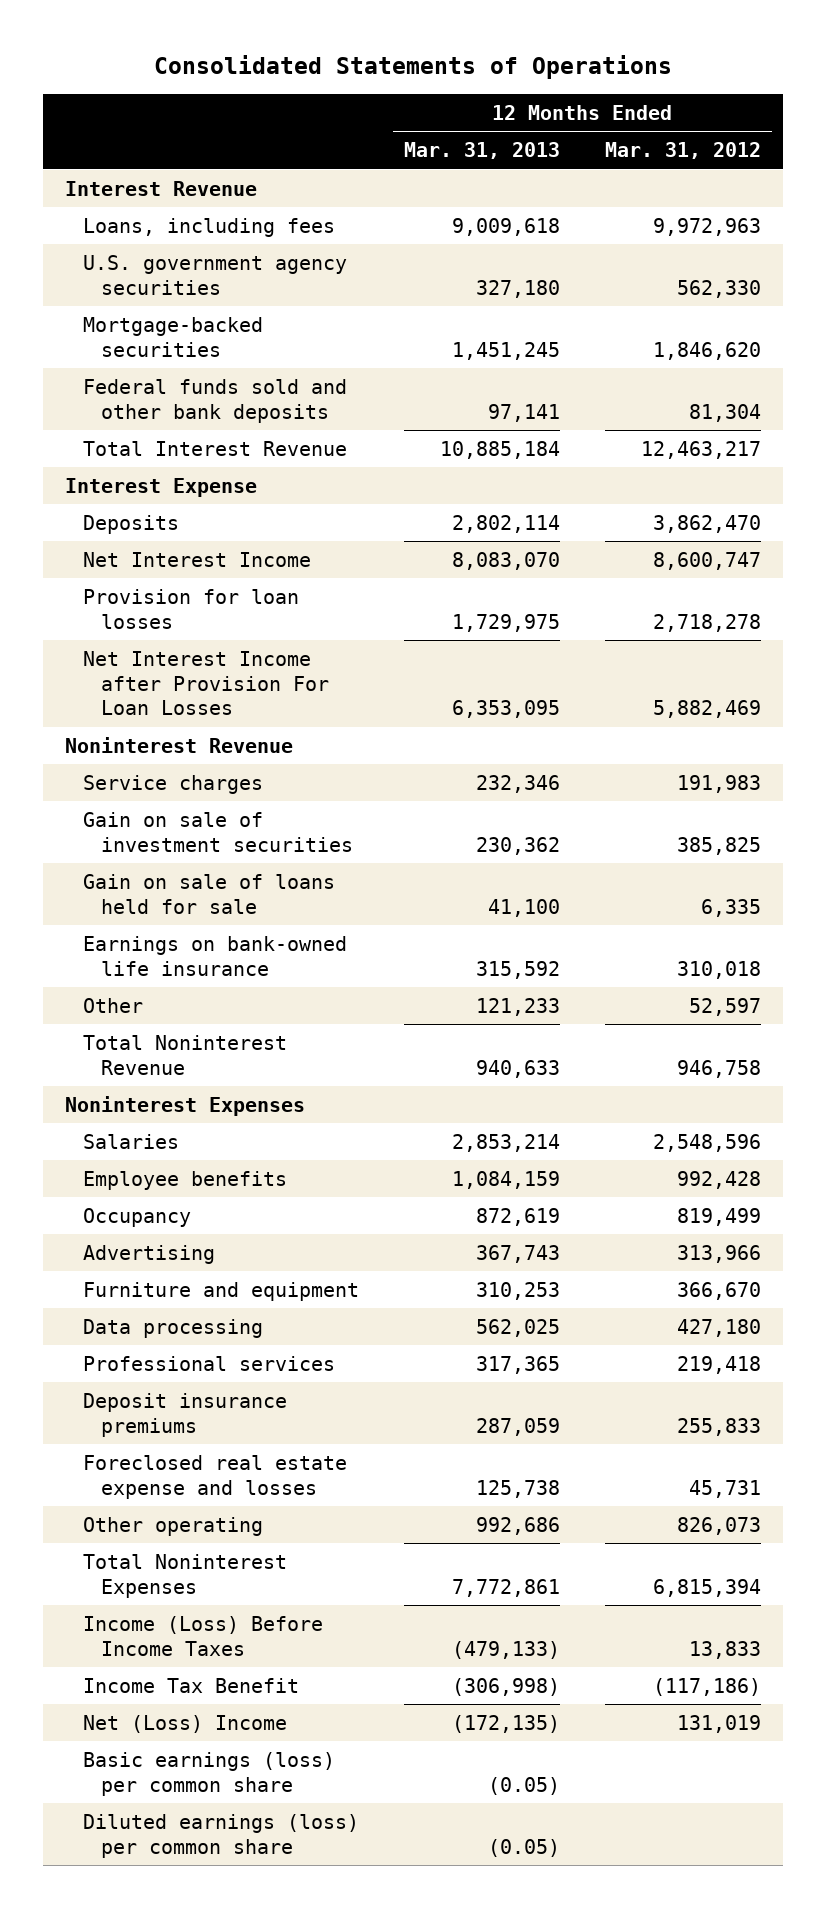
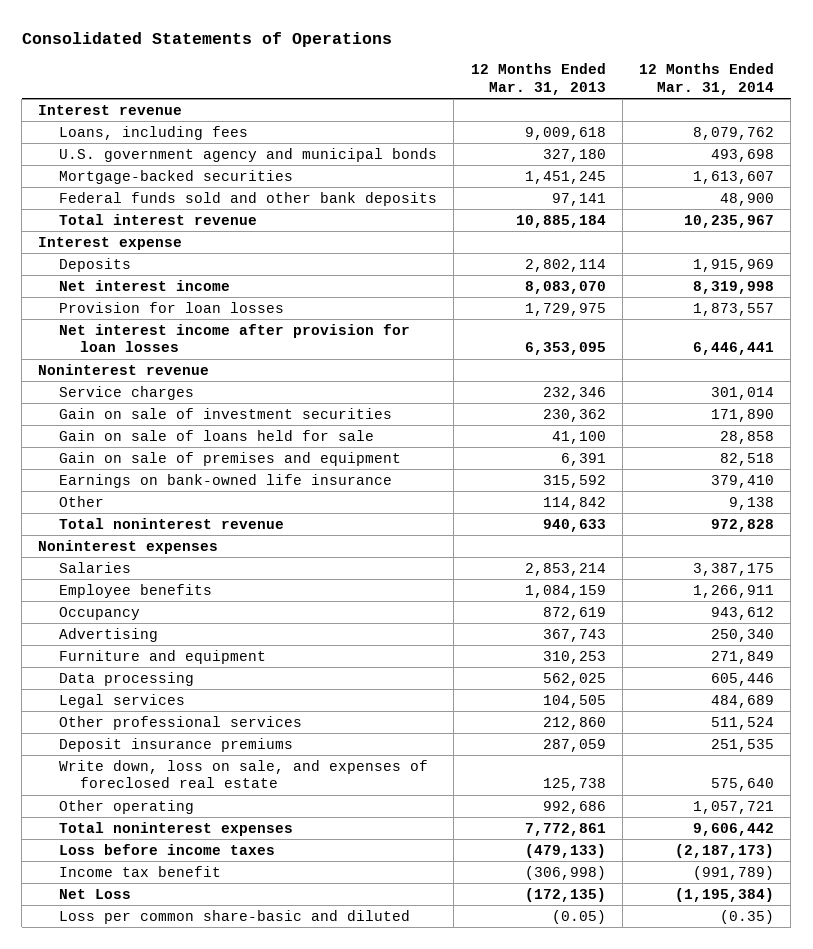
- | 12 Months Ended Mar. 31, 2013 | 12 Months Ended Mar. 31, 2012
+ | 12 Months Ended Mar. 31, 2013 | 12 Months Ended Mar. 31, 2014
- Interest Revenue
+ Interest revenue
- U.S. government agency securities | 327,180 | 562,330
+ U.S. government agency and municipal bonds | 327,180 | 493,698
- Total Interest Revenue | 10,885,184 | 12,463,217
- Interest Expense
+ Total interest revenue | 10,885,184 | 10,235,967
+ Interest expense
- Net Interest Income | 8,083,070 | 8,600,747
+ Net interest income | 8,083,070 | 8,319,998
- Net Interest Income after Provision For Loan Losses | 6,353,095 | 5,882,469
- Noninterest Revenue
+ Net interest income after provision for loan losses | 6,353,095 | 6,446,441
+ Noninterest revenue
+ Gain on sale of premises and equipment | 6,391 | 82,518
- Other | 121,233 | 52,597
- Total Noninterest Revenue | 940,633 | 946,758
- Noninterest Expenses
+ Other | 114,842 | 9,138
+ Total noninterest revenue | 940,633 | 972,828
+ Noninterest expenses
- Professional services | 317,365 | 219,418
+ Legal services | 104,505 | 484,689
+ Other professional services | 212,860 | 511,524
- Foreclosed real estate expense and losses | 125,738 | 45,731
+ Write down, loss on sale, and expenses of foreclosed real estate | 125,738 | 575,640
- Total Noninterest Expenses | 7,772,861 | 6,815,394
- Income (Loss) Before Income Taxes | (479,133) | 13,833
- Income Tax Benefit | (306,998) | (117,186)
- Net (Loss) Income | (172,135) | 131,019
- Basic earnings (loss) per common share | (0.05) |
- Diluted earnings (loss) per common share | (0.05) |
+ Total noninterest expenses | 7,772,861 | 9,606,442
+ Loss before income taxes | (479,133) | (2,187,173)
+ Income tax benefit | (306,998) | (991,789)
+ Net Loss | (172,135) | (1,195,384)
+ Loss per common share-basic and diluted | (0.05) | (0.35)

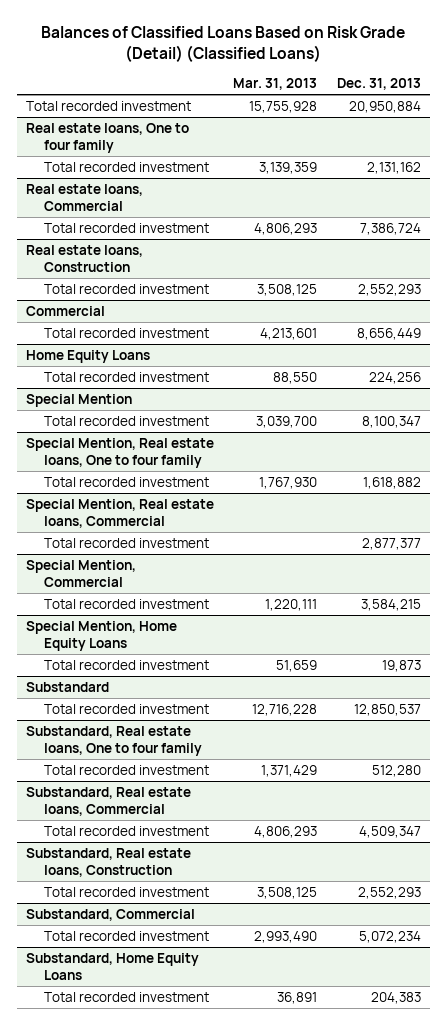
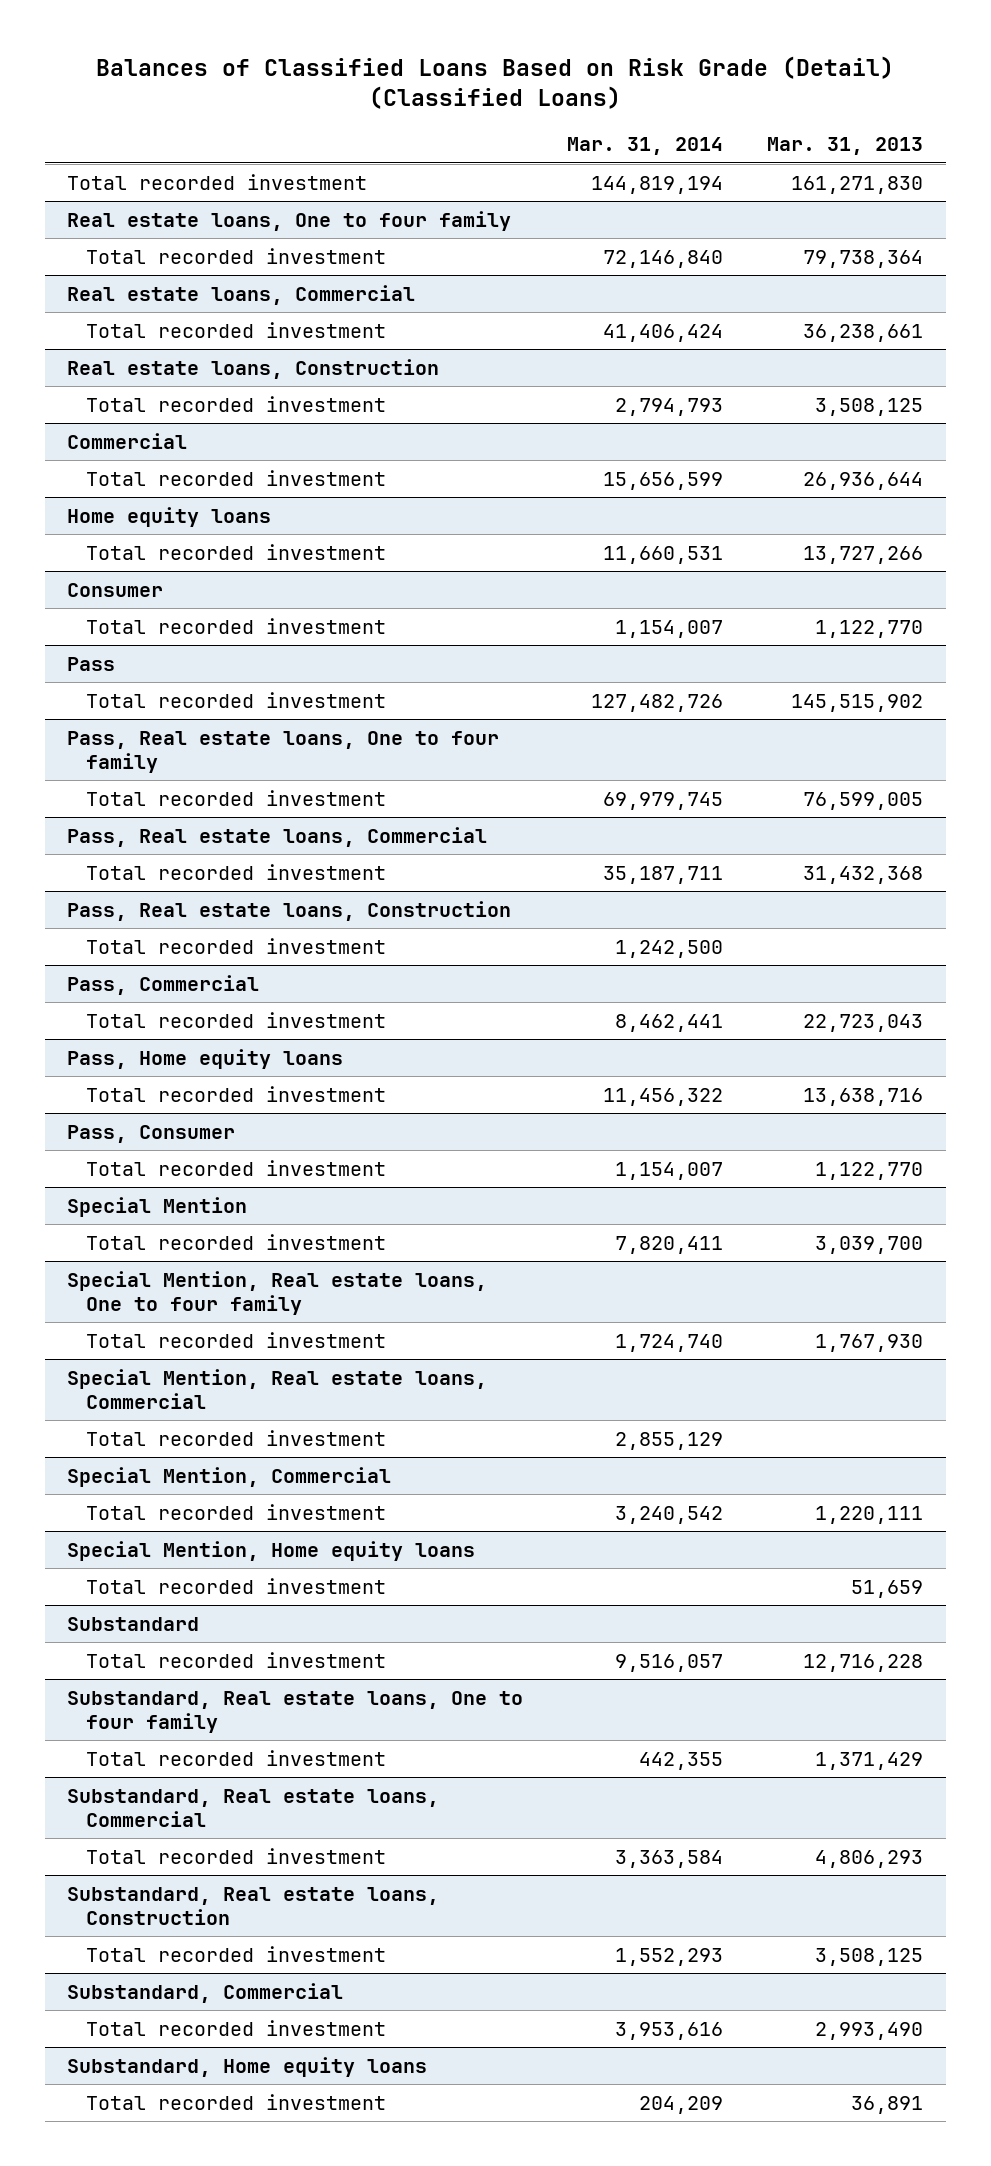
- | Mar. 31, 2013 | Dec. 31, 2013
+ | Mar. 31, 2014 | Mar. 31, 2013
- Total recorded investment | 15,755,928 | 20,950,884
+ Total recorded investment | 144,819,194 | 161,271,830
@ Real estate loans, One to four family
- Total recorded investment | 3,139,359 | 2,131,162
+ Total recorded investment | 72,146,840 | 79,738,364
@ Real estate loans, Commercial
- Total recorded investment | 4,806,293 | 7,386,724
+ Total recorded investment | 41,406,424 | 36,238,661
@ Commercial
- Total recorded investment | 4,213,601 | 8,656,449
- Home Equity Loans
- Total recorded investment | 88,550 | 224,256
@ Commercial
+ Total recorded investment | 15,656,599 | 26,936,644
+ Home equity loans
+ Total recorded investment | 11,660,531 | 13,727,266
+ Consumer
+ Total recorded investment | 1,154,007 | 1,122,770
+ Pass
+ Total recorded investment | 127,482,726 | 145,515,902
+ Pass, Real estate loans, One to four family
+ Total recorded investment | 69,979,745 | 76,599,005
+ Pass, Real estate loans, Commercial
+ Total recorded investment | 35,187,711 | 31,432,368
+ Pass, Real estate loans, Construction
+ Total recorded investment | 1,242,500 |
+ Pass, Commercial
+ Total recorded investment | 8,462,441 | 22,723,043
+ Pass, Home equity loans
+ Total recorded investment | 11,456,322 | 13,638,716
+ Pass, Consumer
+ Total recorded investment | 1,154,007 | 1,122,770
- Special Mention, Home Equity Loans
+ Special Mention, Home equity loans
- Substandard, Home Equity Loans
+ Substandard, Home equity loans

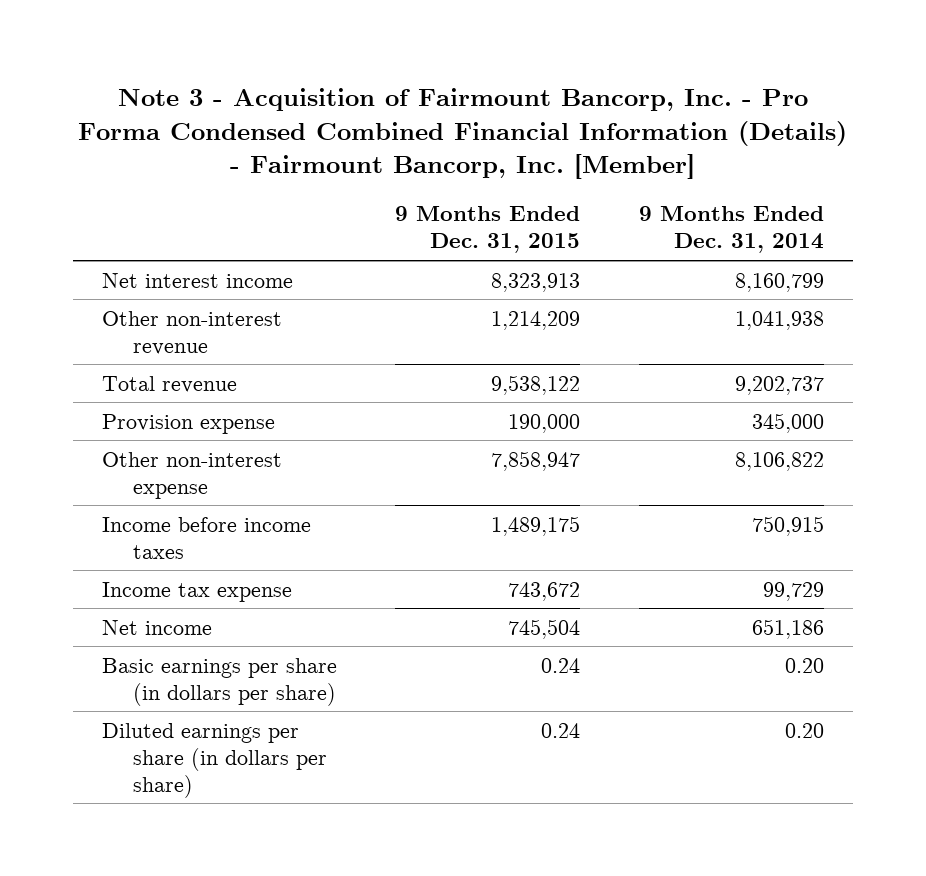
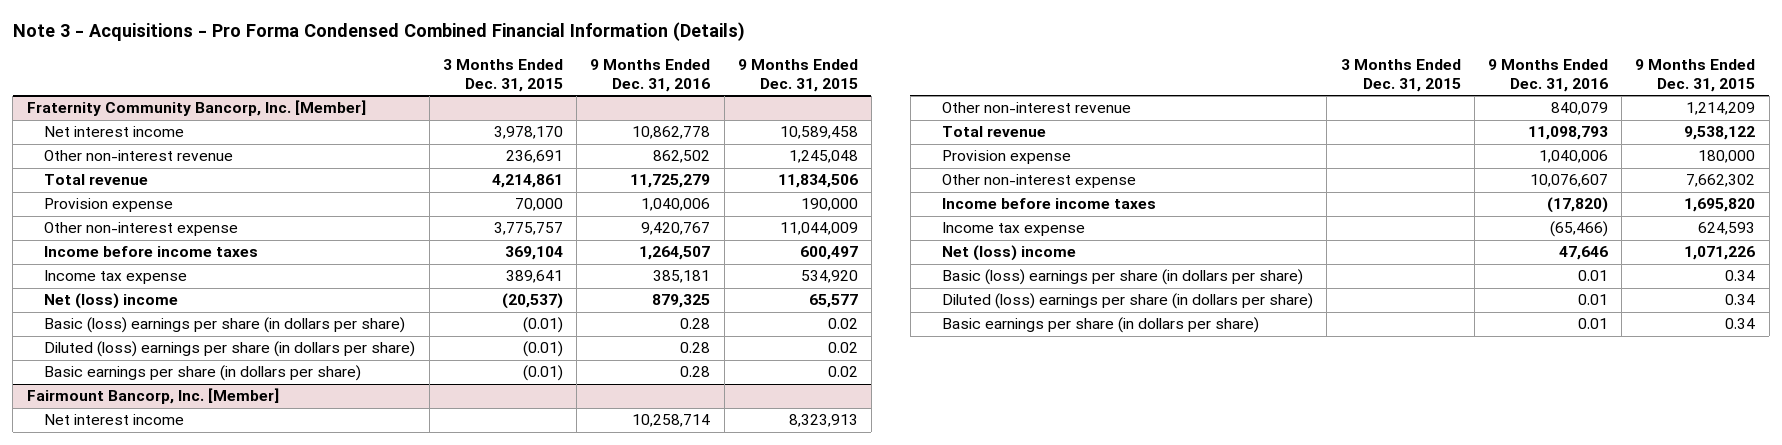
- Note 3 - Acquisition of Fairmount Bancorp, Inc. - Pro Forma Condensed Combined Financial Information (Details) - Fairmount Bancorp, Inc. [Member]
+ Note 3 - Acquisitions - Pro Forma Condensed Combined Financial Information (Details)
- | 9 Months Ended Dec. 31, 2015 | 9 Months Ended Dec. 31, 2014
+ | 3 Months Ended Dec. 31, 2015 | 9 Months Ended Dec. 31, 2016 | 9 Months Ended Dec. 31, 2015
+ Fraternity Community Bancorp, Inc. [Member]
+ Net interest income | 3,978,170 | 10,862,778 | 10,589,458
+ Other non-interest revenue | 236,691 | 862,502 | 1,245,048
+ Total revenue | 4,214,861 | 11,725,279 | 11,834,506
+ Provision expense | 70,000 | 1,040,006 | 190,000
+ Other non-interest expense | 3,775,757 | 9,420,767 | 11,044,009
+ Income before income taxes | 369,104 | 1,264,507 | 600,497
+ Income tax expense | 389,641 | 385,181 | 534,920
+ Net (loss) income | (20,537) | 879,325 | 65,577
+ Basic (loss) earnings per share (in dollars per share) | (0.01) | 0.28 | 0.02
+ Diluted (loss) earnings per share (in dollars per share) | (0.01) | 0.28 | 0.02
+ Basic earnings per share (in dollars per share) | (0.01) | 0.28 | 0.02
+ Fairmount Bancorp, Inc. [Member]
- Provision expense | 190,000 | 345,000
- Other non-interest expense | 7,858,947 | 8,106,822
- Income before income taxes | 1,489,175 | 750,915
- Income tax expense | 743,672 | 99,729
- Net income | 745,504 | 651,186
- Basic earnings per share (in dollars per share) | 0.24 | 0.20
- Diluted earnings per share (in dollars per share) | 0.24 | 0.20
+ Provision expense | | 1,040,006 | 180,000
+ Other non-interest expense | | 10,076,607 | 7,662,302
+ Income before income taxes | | (17,820) | 1,695,820
+ Income tax expense | | (65,466) | 624,593
+ Net (loss) income | | 47,646 | 1,071,226
+ Basic (loss) earnings per share (in dollars per share) | | 0.01 | 0.34
+ Diluted (loss) earnings per share (in dollars per share) | | 0.01 | 0.34
+ Basic earnings per share (in dollars per share) | | 0.01 | 0.34

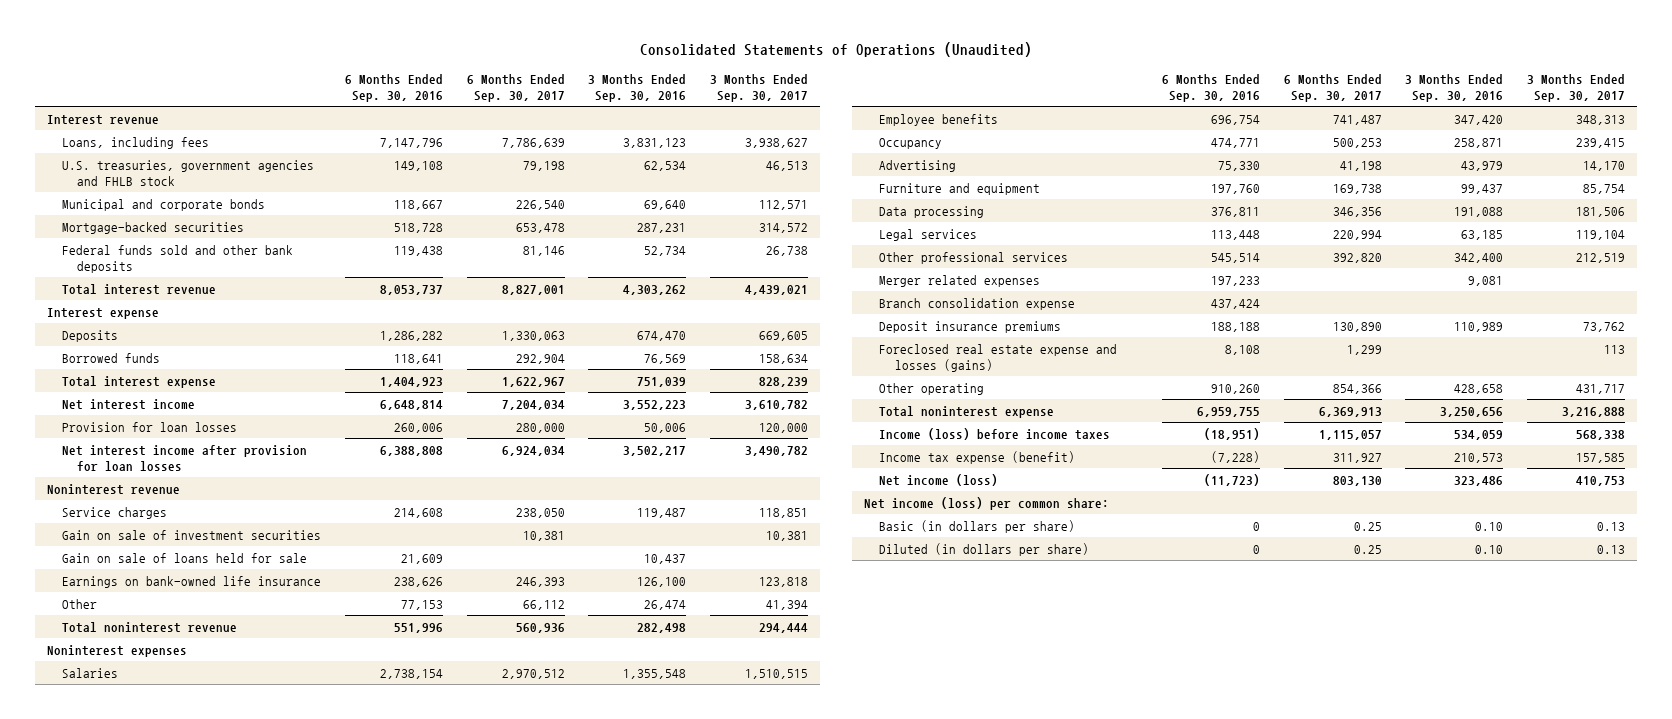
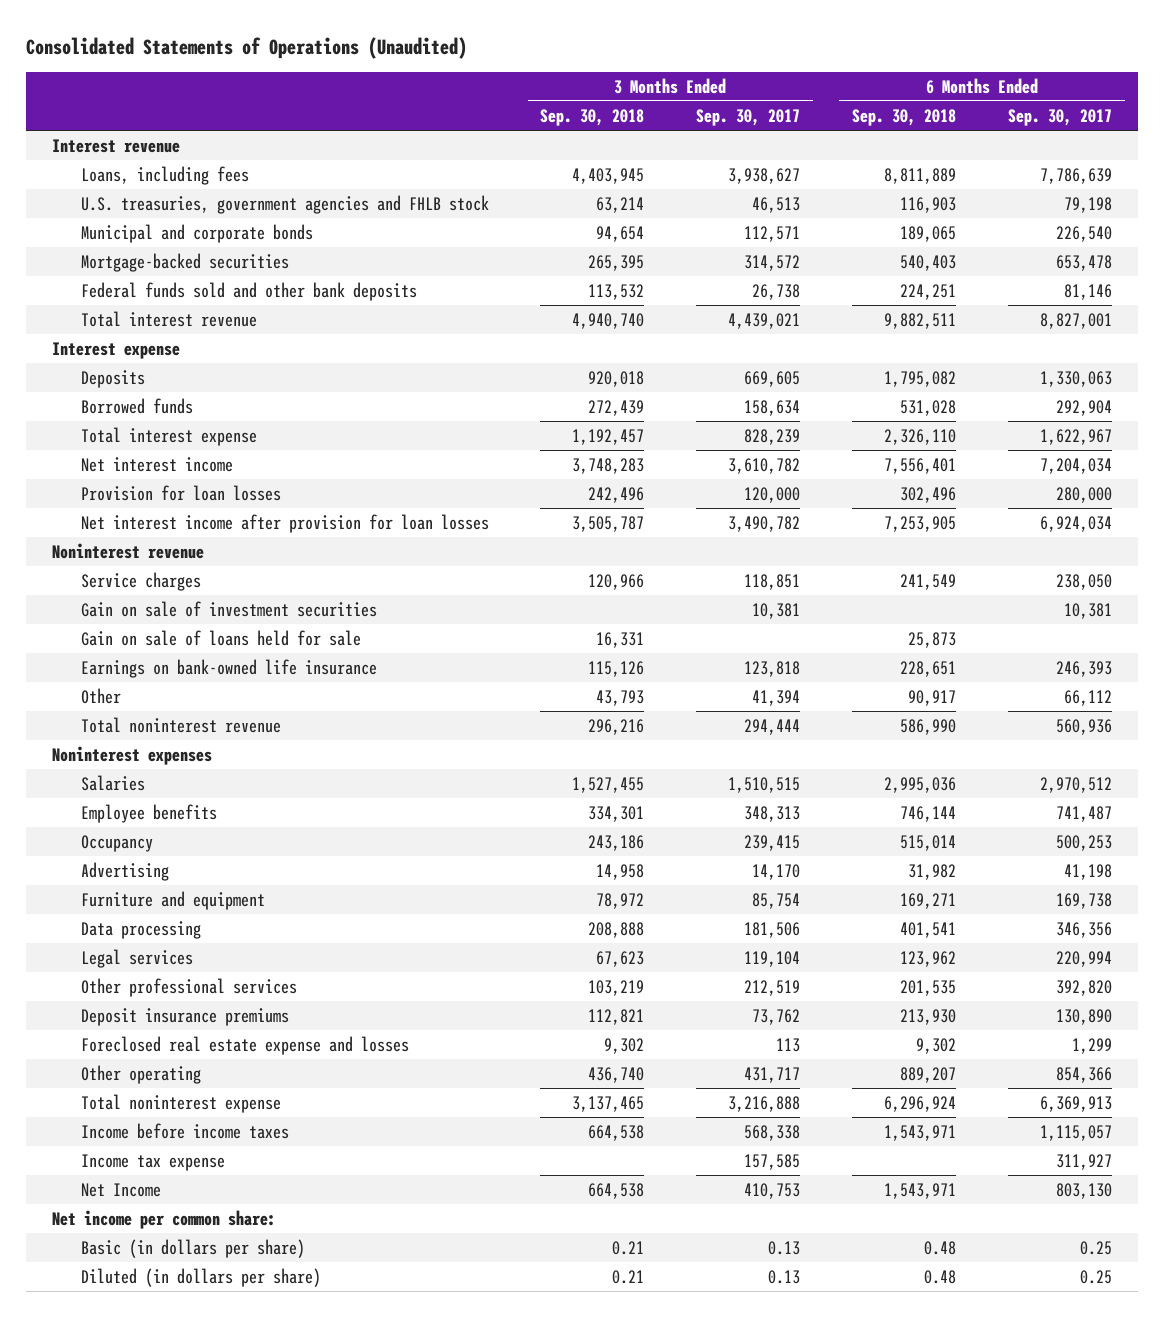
- | 6 Months Ended Sep. 30, 2016 | 6 Months Ended Sep. 30, 2017 | 3 Months Ended Sep. 30, 2016 | 3 Months Ended Sep. 30, 2017
+ | 3 Months Ended Sep. 30, 2018 | 3 Months Ended Sep. 30, 2017 | 6 Months Ended Sep. 30, 2018 | 6 Months Ended Sep. 30, 2017
- Merger related expenses | 197,233 | | 9,081 |
- Branch consolidation expense | 437,424 | | |
- Foreclosed real estate expense and losses (gains) | 8,108 | 1,299 | | 113
+ Foreclosed real estate expense and losses | 9,302 | 113 | 9,302 | 1,299
- Income (loss) before income taxes | (18,951) | 1,115,057 | 534,059 | 568,338
- Income tax expense (benefit) | (7,228) | 311,927 | 210,573 | 157,585
- Net income (loss) | (11,723) | 803,130 | 323,486 | 410,753
- Net income (loss) per common share:
+ Income before income taxes | 664,538 | 568,338 | 1,543,971 | 1,115,057
+ Income tax expense | | 157,585 | | 311,927
+ Net Income | 664,538 | 410,753 | 1,543,971 | 803,130
+ Net income per common share:

